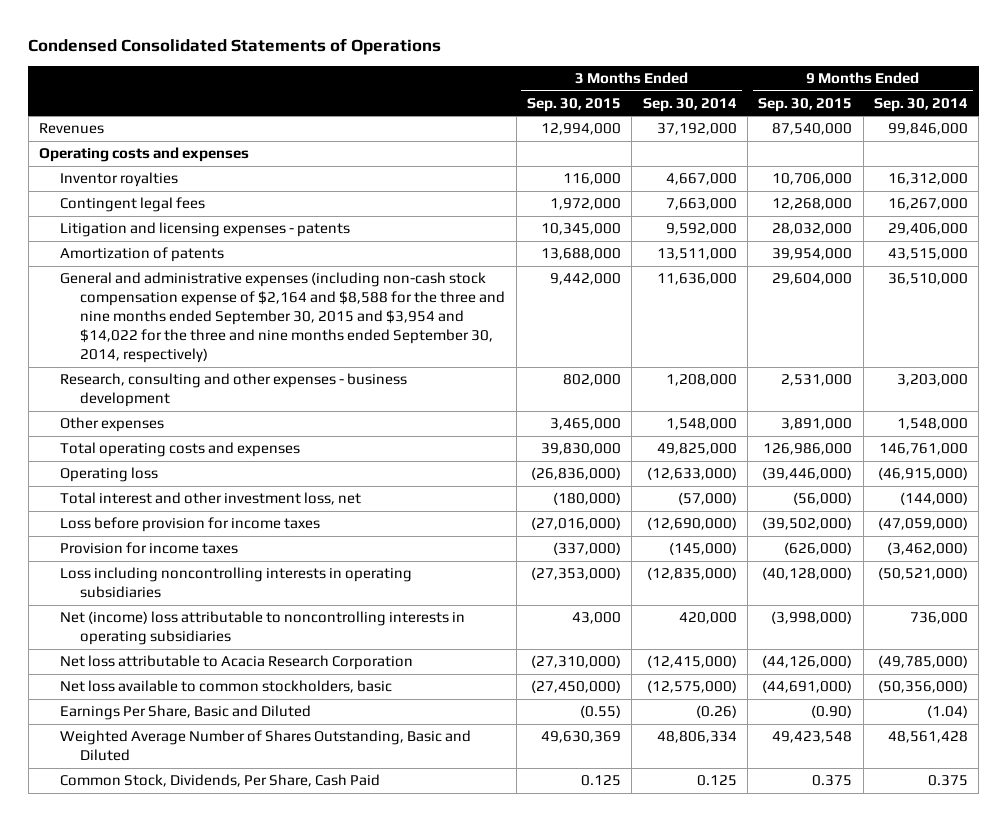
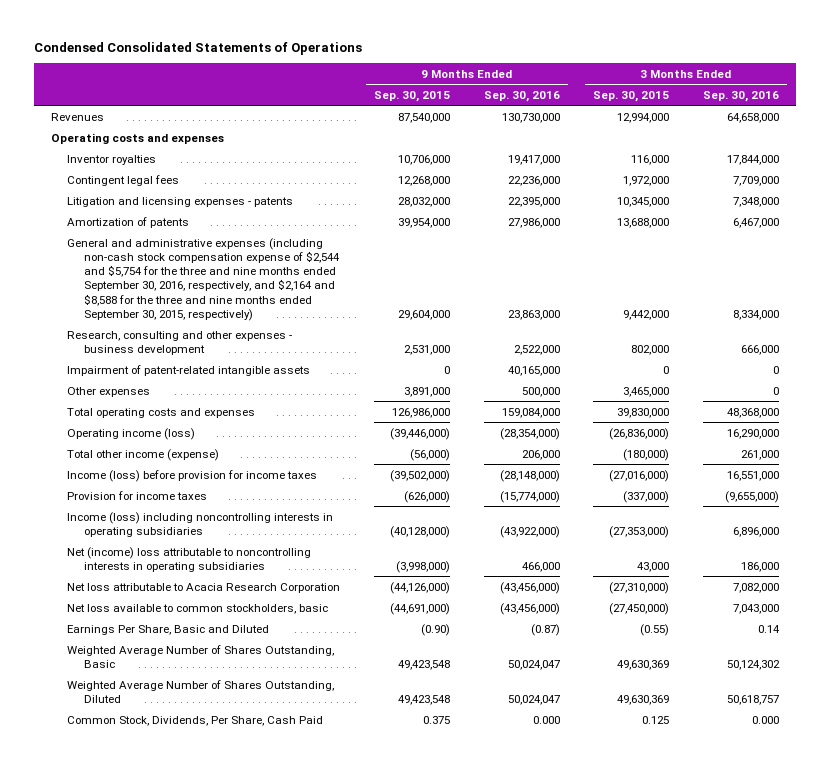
- | 3 Months Ended Sep. 30, 2015 | 3 Months Ended Sep. 30, 2014 | 9 Months Ended Sep. 30, 2015 | 9 Months Ended Sep. 30, 2014
+ | 9 Months Ended Sep. 30, 2015 | 9 Months Ended Sep. 30, 2016 | 3 Months Ended Sep. 30, 2015 | 3 Months Ended Sep. 30, 2016
- General and administrative expenses (including non-cash stock compensation expense of $2,164 and $8,588 for the three and nine months ended September 30, 2015 and $3,954 and $14,022 for the three and nine months ended September 30, 2014, respectively) | 9,442,000 | 11,636,000 | 29,604,000 | 36,510,000
+ General and administrative expenses (including non-cash stock compensation expense of $2,544 and $5,754 for the three and nine months ended September 30, 2016, respectively, and $2,164 and $8,588 for the three and nine months ended September 30, 2015, respectively) | 29,604,000 | 23,863,000 | 9,442,000 | 8,334,000
+ Impairment of patent-related intangible assets | 0 | 40,165,000 | 0 | 0
- Operating loss | (26,836,000) | (12,633,000) | (39,446,000) | (46,915,000)
- Total interest and other investment loss, net | (180,000) | (57,000) | (56,000) | (144,000)
- Loss before provision for income taxes | (27,016,000) | (12,690,000) | (39,502,000) | (47,059,000)
+ Operating income (loss) | (39,446,000) | (28,354,000) | (26,836,000) | 16,290,000
+ Total other income (expense) | (56,000) | 206,000 | (180,000) | 261,000
+ Income (loss) before provision for income taxes | (39,502,000) | (28,148,000) | (27,016,000) | 16,551,000
- Loss including noncontrolling interests in operating subsidiaries | (27,353,000) | (12,835,000) | (40,128,000) | (50,521,000)
+ Income (loss) including noncontrolling interests in operating subsidiaries | (40,128,000) | (43,922,000) | (27,353,000) | 6,896,000
- Weighted Average Number of Shares Outstanding, Basic and Diluted | 49,630,369 | 48,806,334 | 49,423,548 | 48,561,428
+ Weighted Average Number of Shares Outstanding, Basic | 49,423,548 | 50,024,047 | 49,630,369 | 50,124,302
+ Weighted Average Number of Shares Outstanding, Diluted | 49,423,548 | 50,024,047 | 49,630,369 | 50,618,757

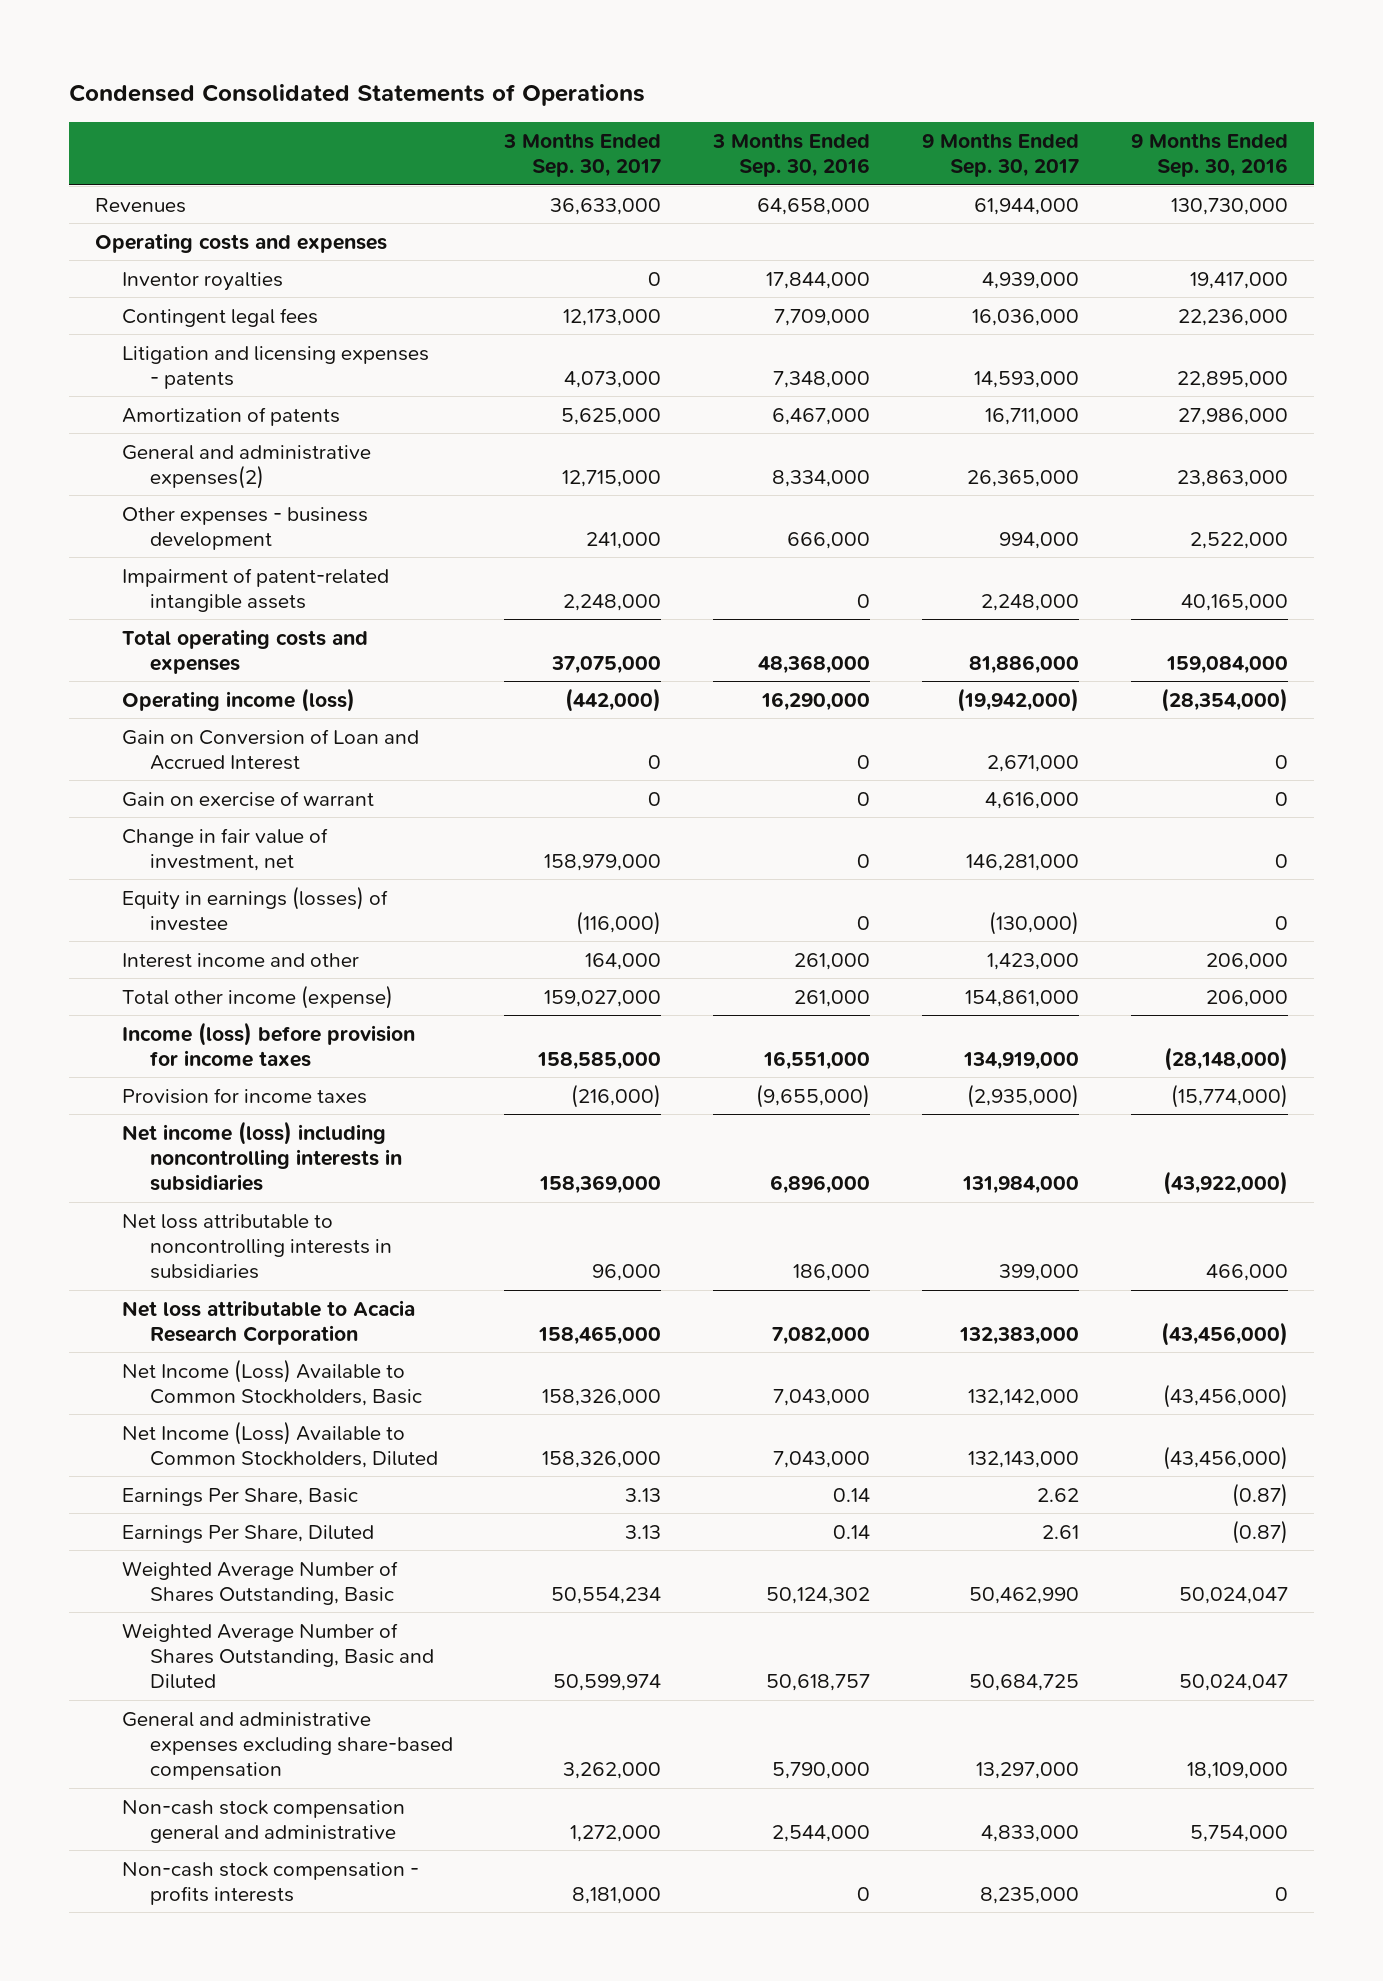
- | 9 Months Ended Sep. 30, 2015 | 9 Months Ended Sep. 30, 2016 | 3 Months Ended Sep. 30, 2015 | 3 Months Ended Sep. 30, 2016
+ | 3 Months Ended Sep. 30, 2017 | 3 Months Ended Sep. 30, 2016 | 9 Months Ended Sep. 30, 2017 | 9 Months Ended Sep. 30, 2016
- Litigation and licensing expenses - patents | 28,032,000 | 22,395,000 | 10,345,000 | 7,348,000
+ Litigation and licensing expenses - patents | 4,073,000 | 7,348,000 | 14,593,000 | 22,895,000
- General and administrative expenses (including non-cash stock compensation expense of $2,544 and $5,754 for the three and nine months ended September 30, 2016, respectively, and $2,164 and $8,588 for the three and nine months ended September 30, 2015, respectively) | 29,604,000 | 23,863,000 | 9,442,000 | 8,334,000
- Research, consulting and other expenses - business development | 2,531,000 | 2,522,000 | 802,000 | 666,000
+ General and administrative expenses(2) | 12,715,000 | 8,334,000 | 26,365,000 | 23,863,000
+ Other expenses - business development | 241,000 | 666,000 | 994,000 | 2,522,000
- Other expenses | 3,891,000 | 500,000 | 3,465,000 | 0
+ Gain on Conversion of Loan and Accrued Interest | 0 | 0 | 2,671,000 | 0
+ Gain on exercise of warrant | 0 | 0 | 4,616,000 | 0
+ Change in fair value of investment, net | 158,979,000 | 0 | 146,281,000 | 0
+ Equity in earnings (losses) of investee | (116,000) | 0 | (130,000) | 0
+ Interest income and other | 164,000 | 261,000 | 1,423,000 | 206,000
- Income (loss) including noncontrolling interests in operating subsidiaries | (40,128,000) | (43,922,000) | (27,353,000) | 6,896,000
- Net (income) loss attributable to noncontrolling interests in operating subsidiaries | (3,998,000) | 466,000 | 43,000 | 186,000
+ Net income (loss) including noncontrolling interests in subsidiaries | 158,369,000 | 6,896,000 | 131,984,000 | (43,922,000)
+ Net loss attributable to noncontrolling interests in subsidiaries | 96,000 | 186,000 | 399,000 | 466,000
- Net loss available to common stockholders, basic | (44,691,000) | (43,456,000) | (27,450,000) | 7,043,000
- Earnings Per Share, Basic and Diluted | (0.90) | (0.87) | (0.55) | 0.14
+ Net Income (Loss) Available to Common Stockholders, Basic | 158,326,000 | 7,043,000 | 132,142,000 | (43,456,000)
+ Net Income (Loss) Available to Common Stockholders, Diluted | 158,326,000 | 7,043,000 | 132,143,000 | (43,456,000)
+ Earnings Per Share, Basic | 3.13 | 0.14 | 2.62 | (0.87)
+ Earnings Per Share, Diluted | 3.13 | 0.14 | 2.61 | (0.87)
- Weighted Average Number of Shares Outstanding, Diluted | 49,423,548 | 50,024,047 | 49,630,369 | 50,618,757
- Common Stock, Dividends, Per Share, Cash Paid | 0.375 | 0.000 | 0.125 | 0.000
+ Weighted Average Number of Shares Outstanding, Basic and Diluted | 50,599,974 | 50,618,757 | 50,684,725 | 50,024,047
+ General and administrative expenses excluding share-based compensation | 3,262,000 | 5,790,000 | 13,297,000 | 18,109,000
+ Non-cash stock compensation general and administrative | 1,272,000 | 2,544,000 | 4,833,000 | 5,754,000
+ Non-cash stock compensation - profits interests | 8,181,000 | 0 | 8,235,000 | 0

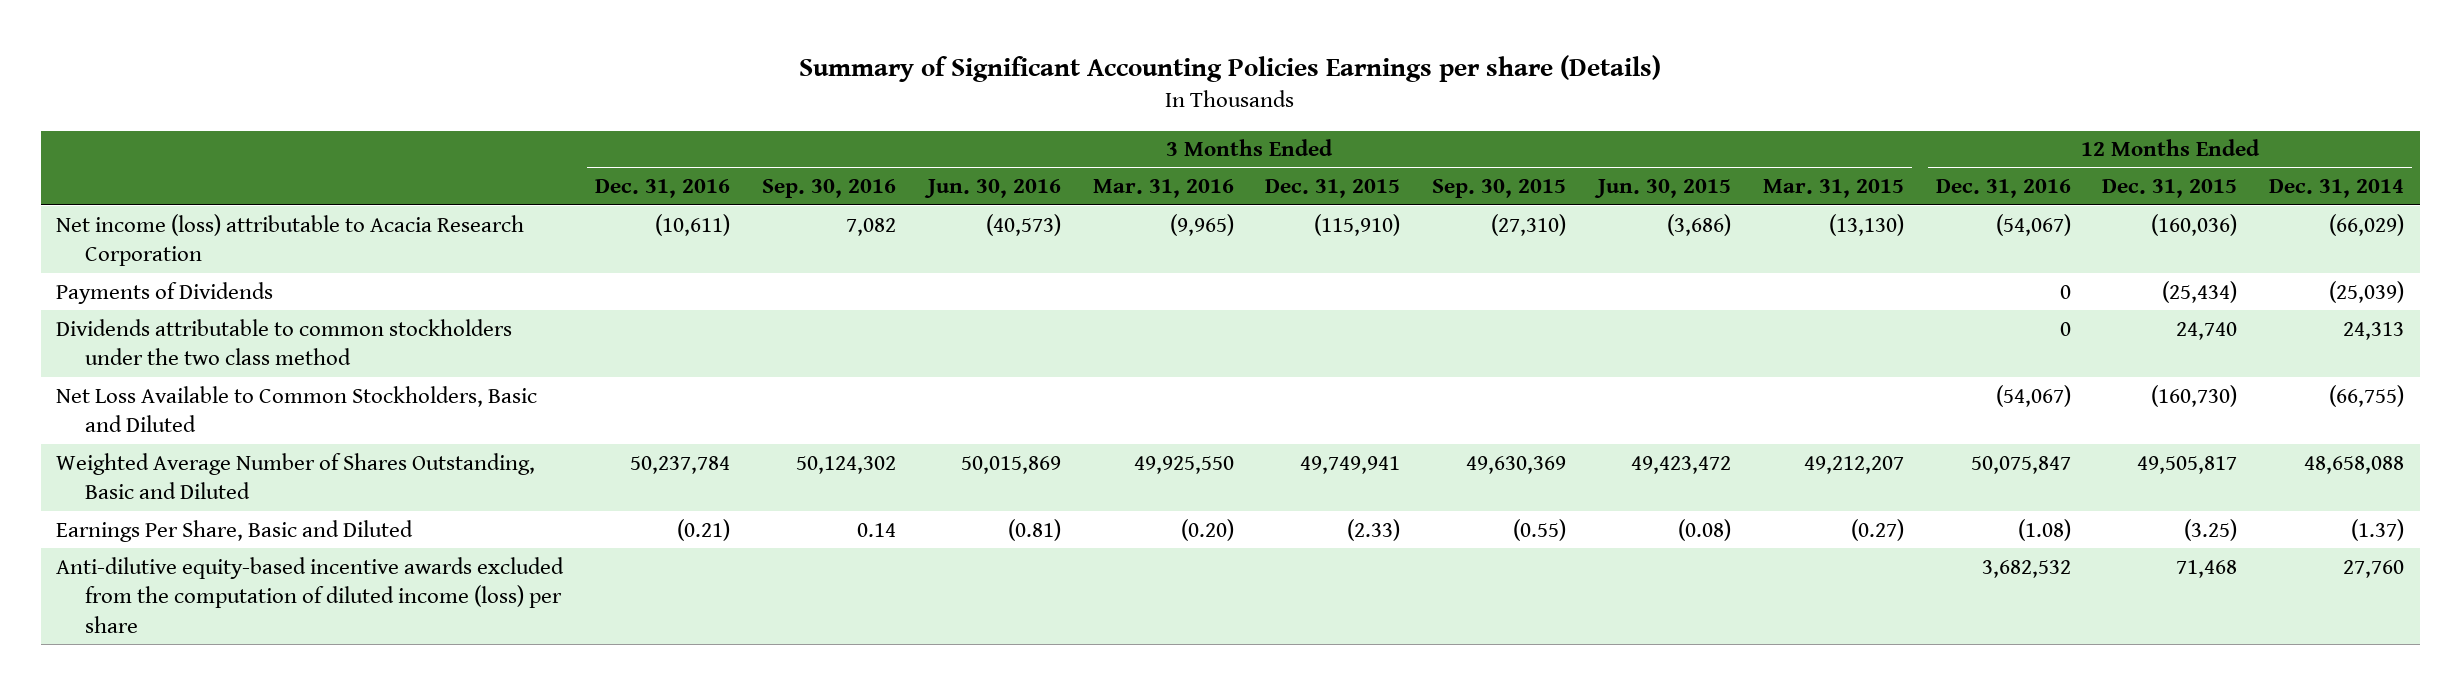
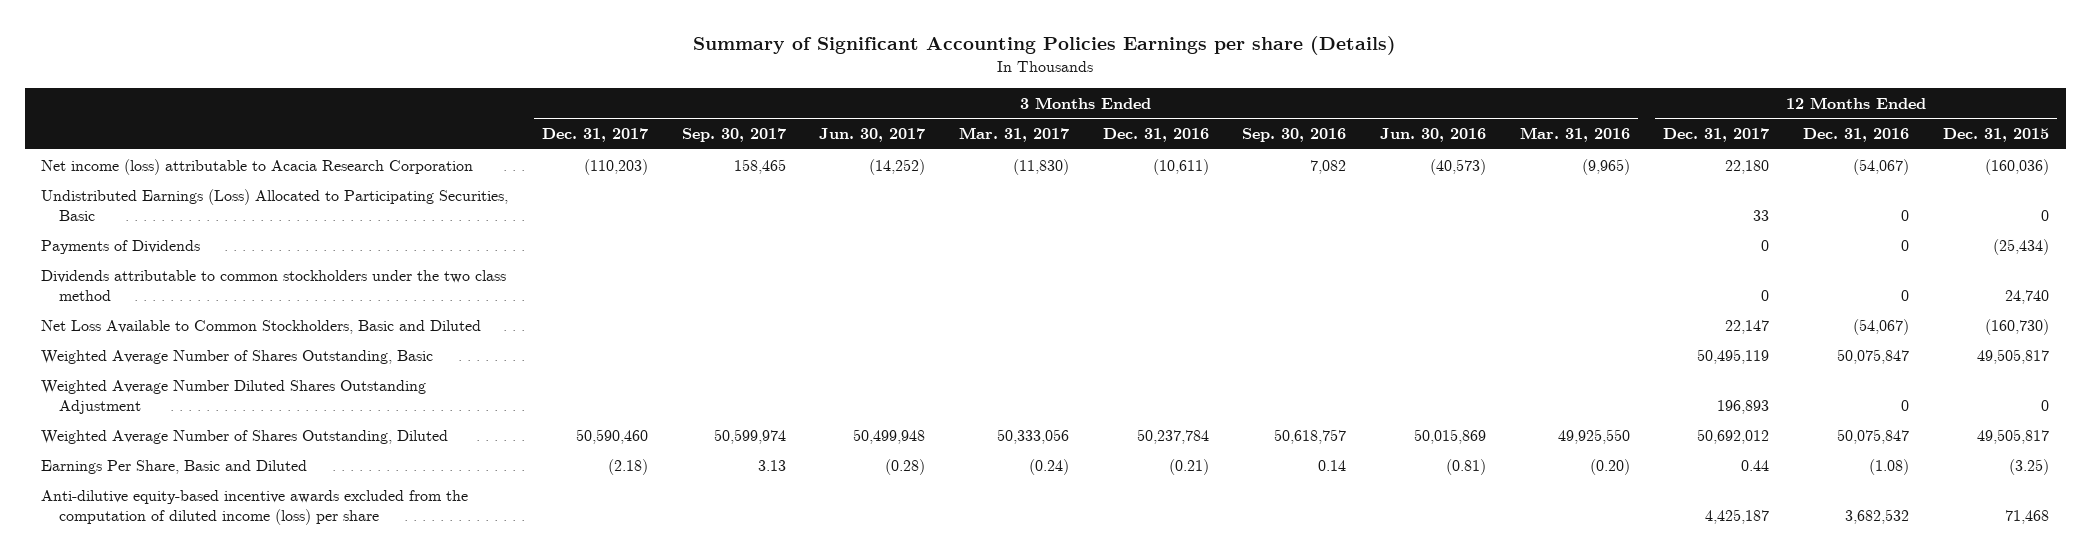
- | 3 Months Ended Dec. 31, 2016 | 3 Months Ended Sep. 30, 2016 | 3 Months Ended Jun. 30, 2016 | 3 Months Ended Mar. 31, 2016 | 3 Months Ended Dec. 31, 2015 | 3 Months Ended Sep. 30, 2015 | 3 Months Ended Jun. 30, 2015 | 3 Months Ended Mar. 31, 2015 | 12 Months Ended Dec. 31, 2016 | 12 Months Ended Dec. 31, 2015 | 12 Months Ended Dec. 31, 2014
+ | 3 Months Ended Dec. 31, 2017 | 3 Months Ended Sep. 30, 2017 | 3 Months Ended Jun. 30, 2017 | 3 Months Ended Mar. 31, 2017 | 3 Months Ended Dec. 31, 2016 | 3 Months Ended Sep. 30, 2016 | 3 Months Ended Jun. 30, 2016 | 3 Months Ended Mar. 31, 2016 | 12 Months Ended Dec. 31, 2017 | 12 Months Ended Dec. 31, 2016 | 12 Months Ended Dec. 31, 2015
+ Undistributed Earnings (Loss) Allocated to Participating Securities, Basic | | | | | | | | | 33 | 0 | 0
- Weighted Average Number of Shares Outstanding, Basic and Diluted | 50,237,784 | 50,124,302 | 50,015,869 | 49,925,550 | 49,749,941 | 49,630,369 | 49,423,472 | 49,212,207 | 50,075,847 | 49,505,817 | 48,658,088
+ Weighted Average Number of Shares Outstanding, Basic | | | | | | | | | 50,495,119 | 50,075,847 | 49,505,817
+ Weighted Average Number Diluted Shares Outstanding Adjustment | | | | | | | | | 196,893 | 0 | 0
+ Weighted Average Number of Shares Outstanding, Diluted | 50,590,460 | 50,599,974 | 50,499,948 | 50,333,056 | 50,237,784 | 50,618,757 | 50,015,869 | 49,925,550 | 50,692,012 | 50,075,847 | 49,505,817

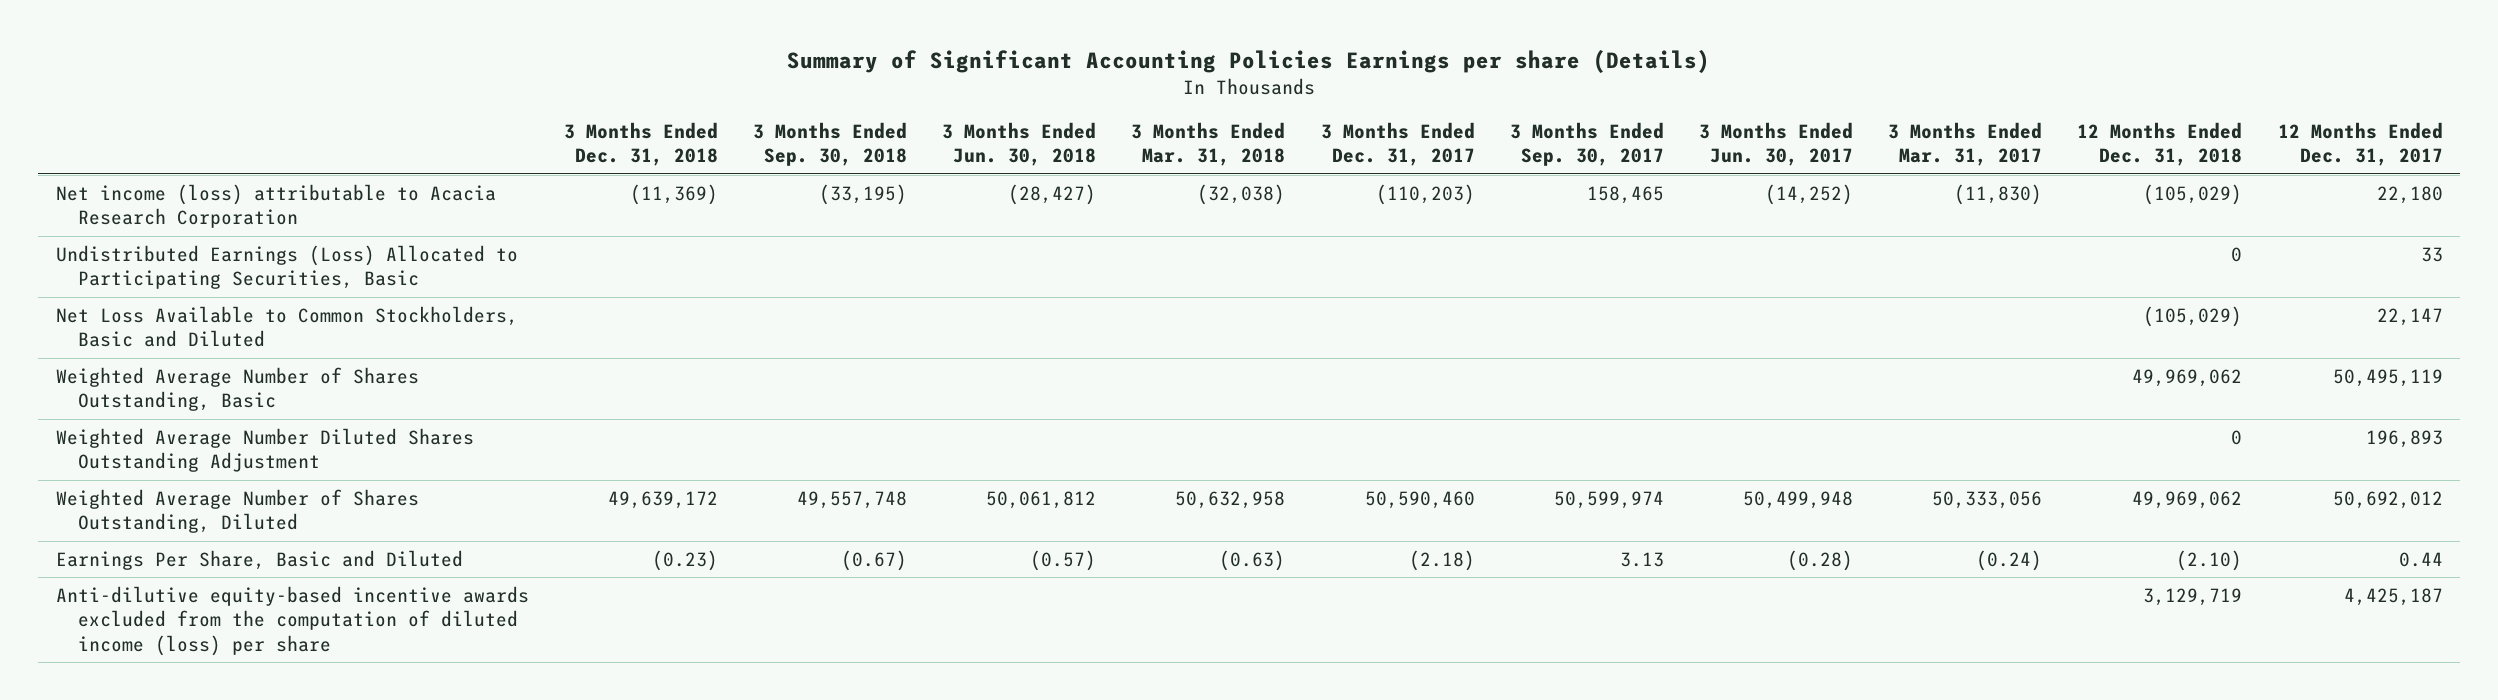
- | 3 Months Ended Dec. 31, 2017 | 3 Months Ended Sep. 30, 2017 | 3 Months Ended Jun. 30, 2017 | 3 Months Ended Mar. 31, 2017 | 3 Months Ended Dec. 31, 2016 | 3 Months Ended Sep. 30, 2016 | 3 Months Ended Jun. 30, 2016 | 3 Months Ended Mar. 31, 2016 | 12 Months Ended Dec. 31, 2017 | 12 Months Ended Dec. 31, 2016 | 12 Months Ended Dec. 31, 2015
+ | 3 Months Ended Dec. 31, 2018 | 3 Months Ended Sep. 30, 2018 | 3 Months Ended Jun. 30, 2018 | 3 Months Ended Mar. 31, 2018 | 3 Months Ended Dec. 31, 2017 | 3 Months Ended Sep. 30, 2017 | 3 Months Ended Jun. 30, 2017 | 3 Months Ended Mar. 31, 2017 | 12 Months Ended Dec. 31, 2018 | 12 Months Ended Dec. 31, 2017
- Payments of Dividends | | | | | | | | | 0 | 0 | (25,434)
- Dividends attributable to common stockholders under the two class method | | | | | | | | | 0 | 0 | 24,740

